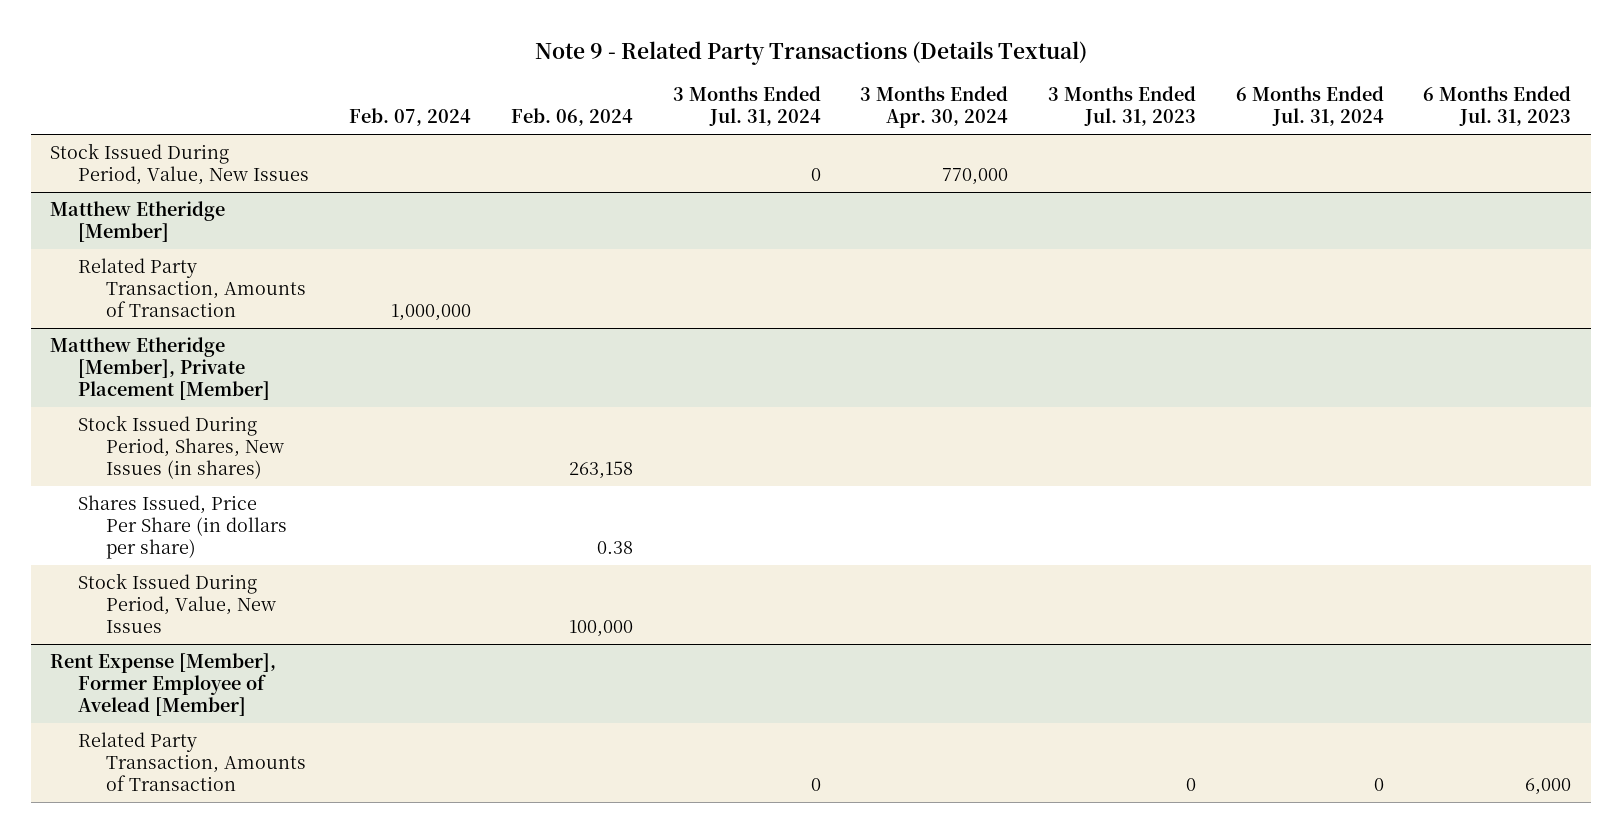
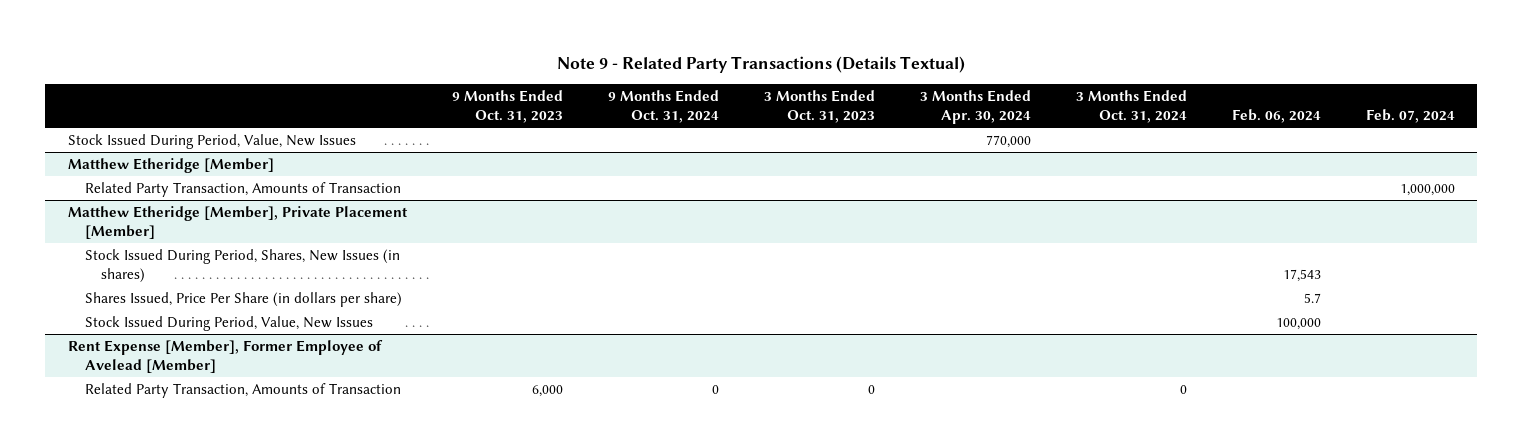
- | Feb. 07, 2024 | Feb. 06, 2024 | 3 Months Ended Jul. 31, 2024 | 3 Months Ended Apr. 30, 2024 | 3 Months Ended Jul. 31, 2023 | 6 Months Ended Jul. 31, 2024 | 6 Months Ended Jul. 31, 2023
+ | 9 Months Ended Oct. 31, 2023 | 9 Months Ended Oct. 31, 2024 | 3 Months Ended Oct. 31, 2023 | 3 Months Ended Apr. 30, 2024 | 3 Months Ended Oct. 31, 2024 | Feb. 06, 2024 | Feb. 07, 2024
@ Matthew Etheridge [Member], Private Placement [Member]
- Stock Issued During Period, Shares, New Issues (in shares) | | 263,158 | | | | |
- Shares Issued, Price Per Share (in dollars per share) | | 0.38 | | | | |
+ Stock Issued During Period, Shares, New Issues (in shares) | | | | | | 17,543 |
+ Shares Issued, Price Per Share (in dollars per share) | | | | | | 5.7 |

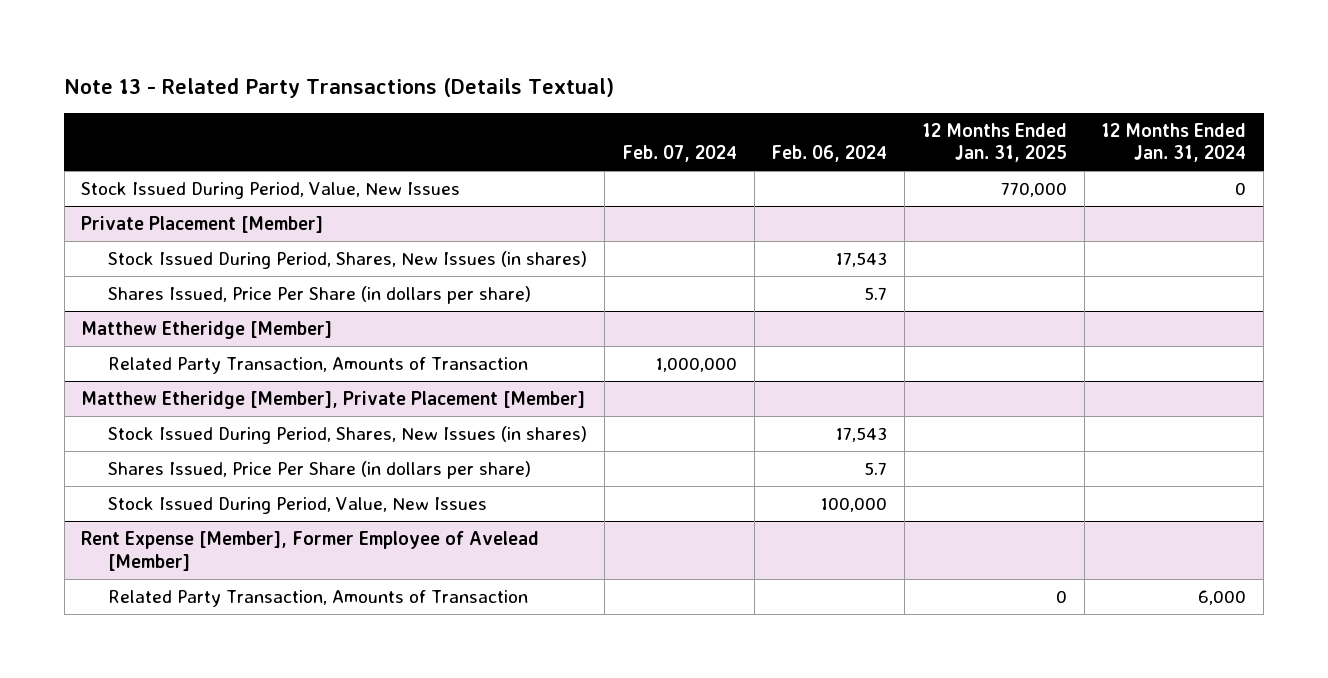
- Note 9 - Related Party Transactions (Details Textual)
+ Note 13 - Related Party Transactions (Details Textual)
- | 9 Months Ended Oct. 31, 2023 | 9 Months Ended Oct. 31, 2024 | 3 Months Ended Oct. 31, 2023 | 3 Months Ended Apr. 30, 2024 | 3 Months Ended Oct. 31, 2024 | Feb. 06, 2024 | Feb. 07, 2024
+ | Feb. 07, 2024 | Feb. 06, 2024 | 12 Months Ended Jan. 31, 2025 | 12 Months Ended Jan. 31, 2024
+ Private Placement [Member]
+ Stock Issued During Period, Shares, New Issues (in shares) | | 17,543 | |
+ Shares Issued, Price Per Share (in dollars per share) | | 5.7 | |

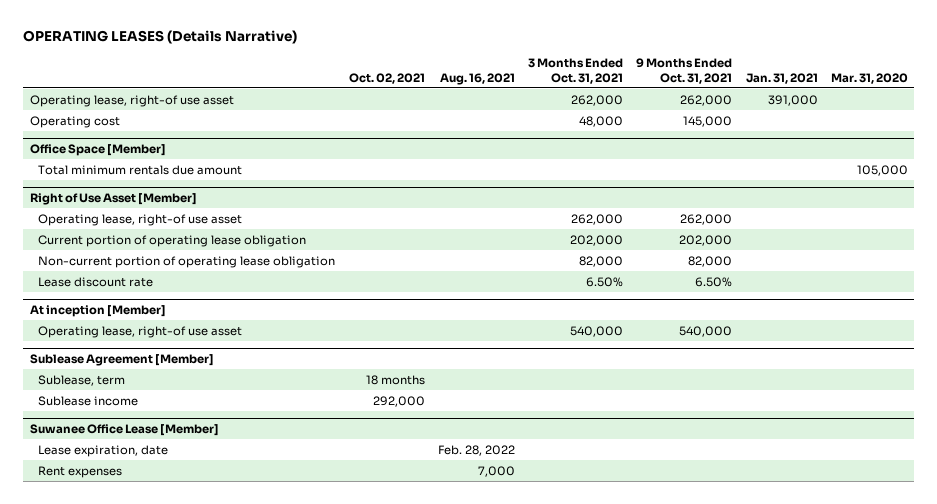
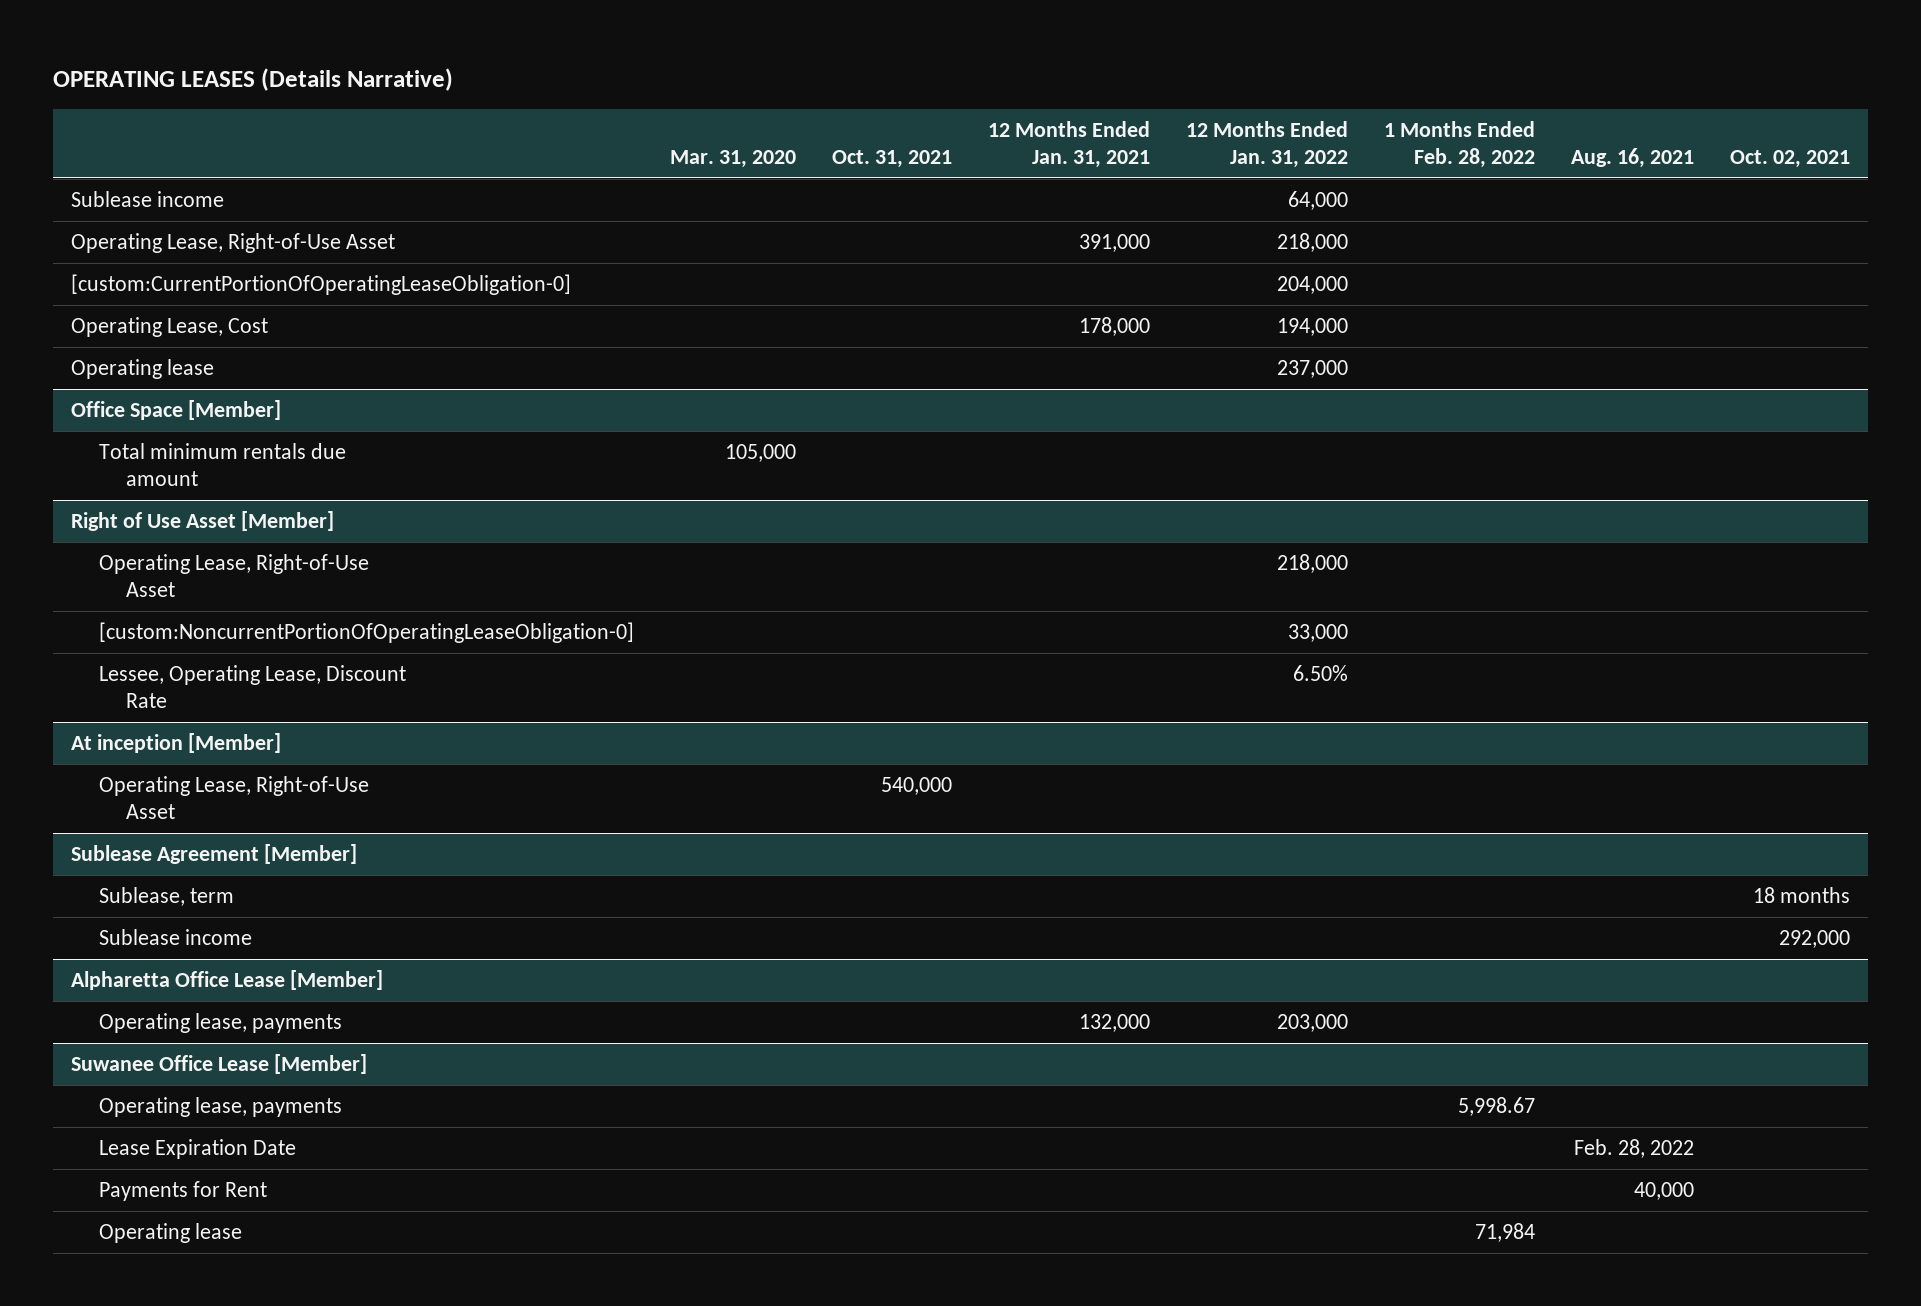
- | Oct. 02, 2021 | Aug. 16, 2021 | 3 Months Ended Oct. 31, 2021 | 9 Months Ended Oct. 31, 2021 | Jan. 31, 2021 | Mar. 31, 2020
+ | Mar. 31, 2020 | Oct. 31, 2021 | 12 Months Ended Jan. 31, 2021 | 12 Months Ended Jan. 31, 2022 | 1 Months Ended Feb. 28, 2022 | Aug. 16, 2021 | Oct. 02, 2021
- Operating lease, right-of use asset | | | 262,000 | 262,000 | 391,000 |
- Operating cost | | | 48,000 | 145,000 | |
+ Sublease income | | | | 64,000 | | |
+ Operating Lease, Right-of-Use Asset | | | 391,000 | 218,000 | | |
+ [custom:CurrentPortionOfOperatingLeaseObligation-0] | | | | 204,000 | | |
+ Operating Lease, Cost | | | 178,000 | 194,000 | | |
+ Operating lease | | | | 237,000 | | |
@ Right of Use Asset [Member]
- Operating lease, right-of use asset | | | 262,000 | 262,000 | |
- Current portion of operating lease obligation | | | 202,000 | 202,000 | |
- Non-current portion of operating lease obligation | | | 82,000 | 82,000 | |
- Lease discount rate | | | 6.50% | 6.50% | |
+ Operating Lease, Right-of-Use Asset | | | | 218,000 | | |
+ [custom:NoncurrentPortionOfOperatingLeaseObligation-0] | | | | 33,000 | | |
+ Lessee, Operating Lease, Discount Rate | | | | 6.50% | | |
@ At inception [Member]
- Operating lease, right-of use asset | | | 540,000 | 540,000 | |
+ Operating Lease, Right-of-Use Asset | | 540,000 | | | | |
+ Alpharetta Office Lease [Member]
+ Operating lease, payments | | | 132,000 | 203,000 | | |
@ Suwanee Office Lease [Member]
- Lease expiration, date | | Feb. 28, 2022 | | | |
- Rent expenses | | 7,000 | | | |
+ Operating lease, payments | | | | | 5,998.67 | |
+ Lease Expiration Date | | | | | | Feb. 28, 2022 |
+ Payments for Rent | | | | | | 40,000 |
+ Operating lease | | | | | 71,984 | |

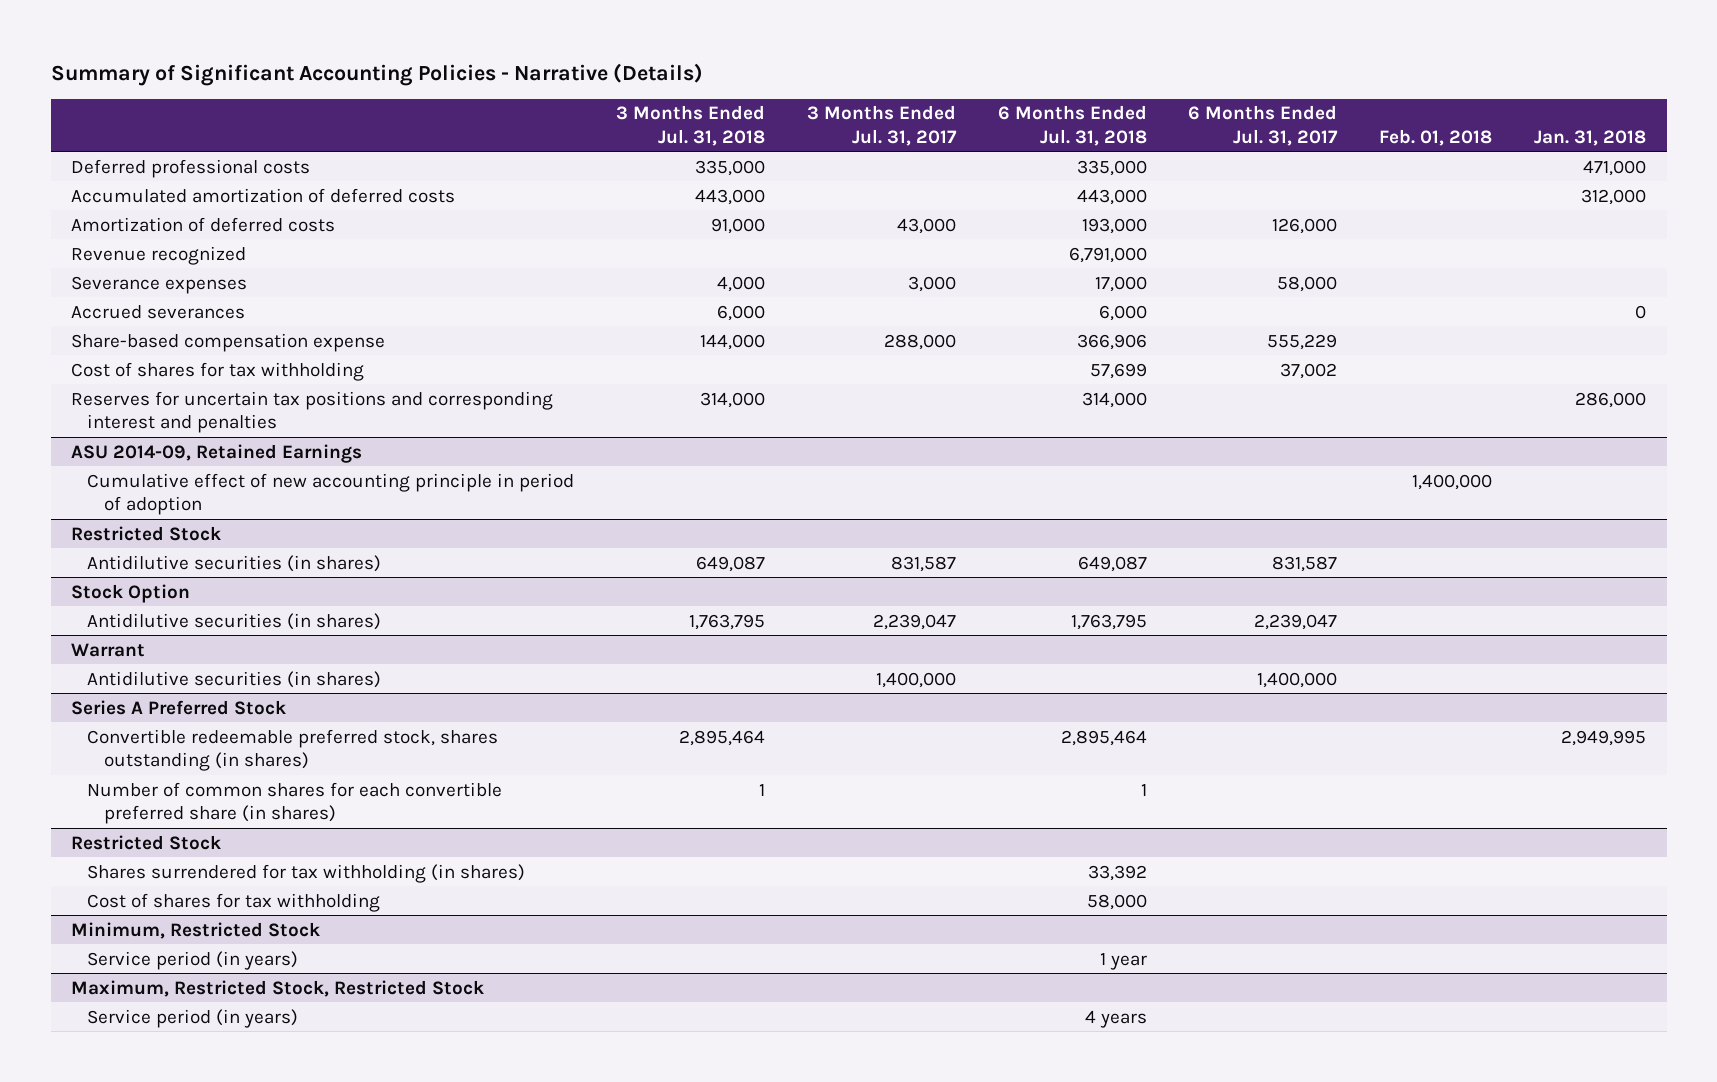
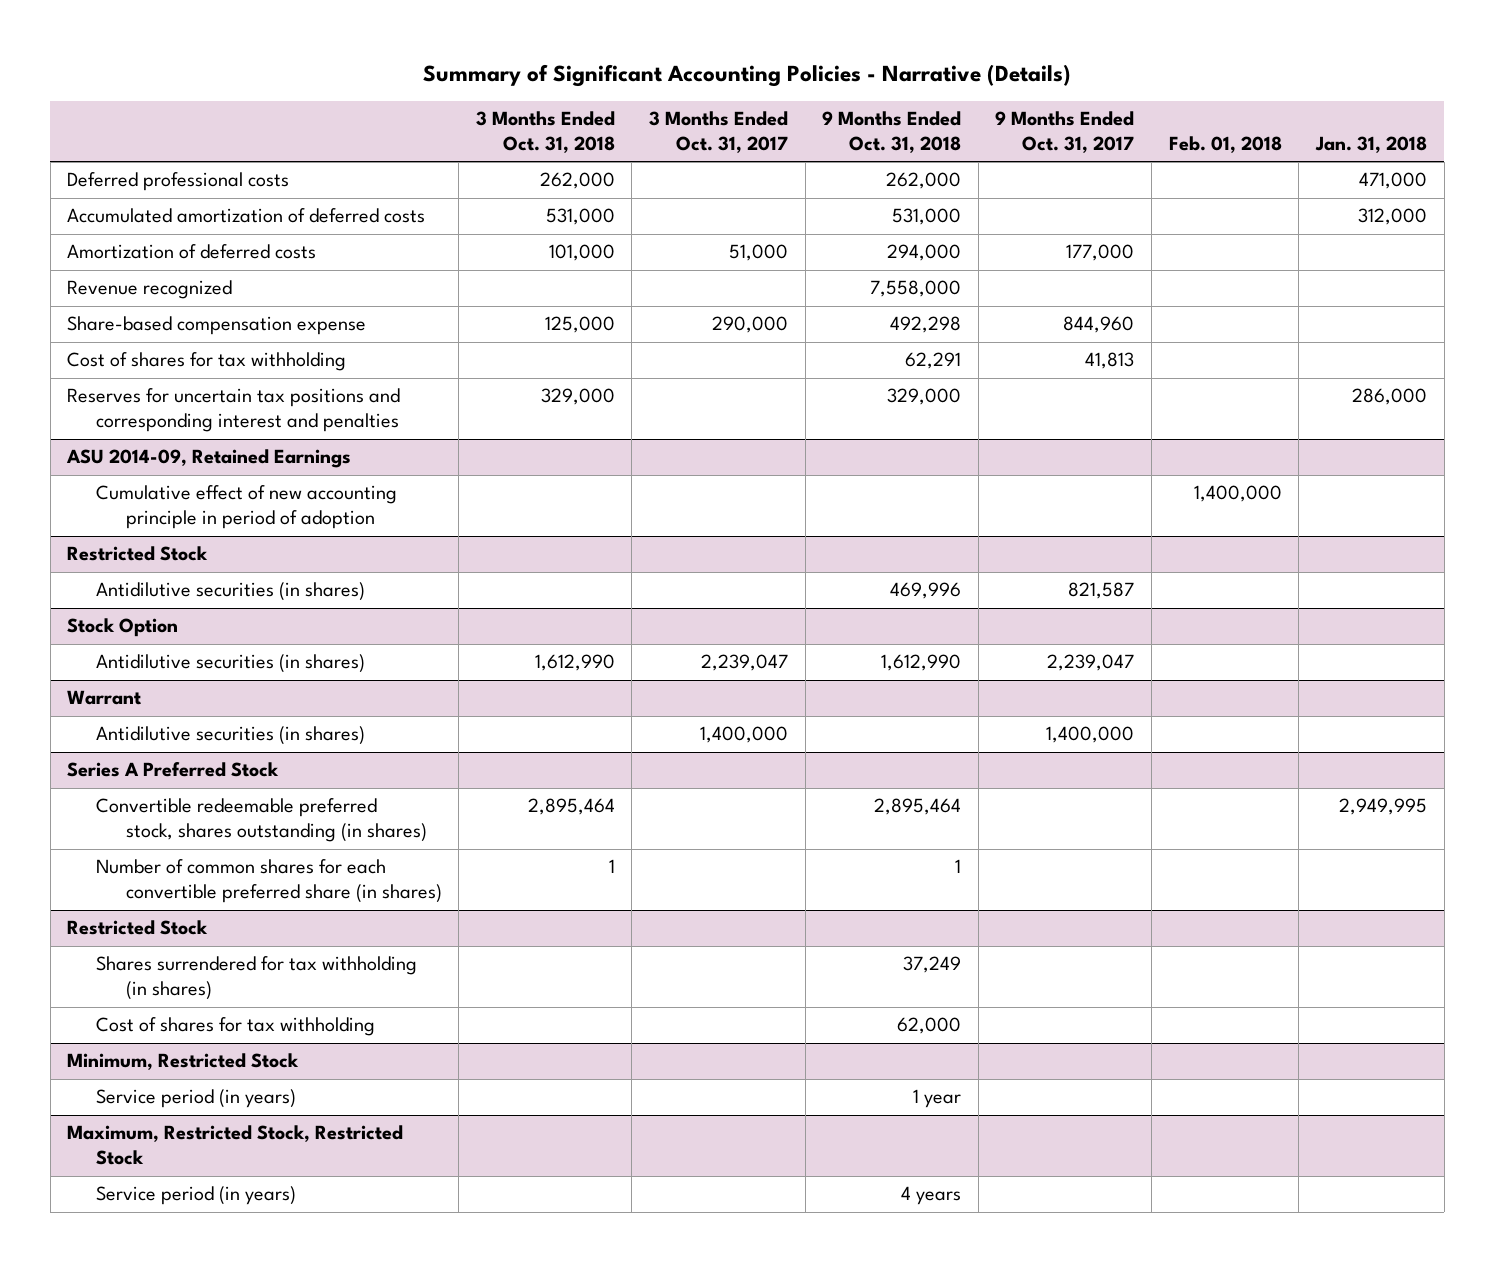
- | 3 Months Ended Jul. 31, 2018 | 3 Months Ended Jul. 31, 2017 | 6 Months Ended Jul. 31, 2018 | 6 Months Ended Jul. 31, 2017 | Feb. 01, 2018 | Jan. 31, 2018
+ | 3 Months Ended Oct. 31, 2018 | 3 Months Ended Oct. 31, 2017 | 9 Months Ended Oct. 31, 2018 | 9 Months Ended Oct. 31, 2017 | Feb. 01, 2018 | Jan. 31, 2018
- Severance expenses | 4,000 | 3,000 | 17,000 | 58,000 | |
- Accrued severances | 6,000 | | 6,000 | | | 0

